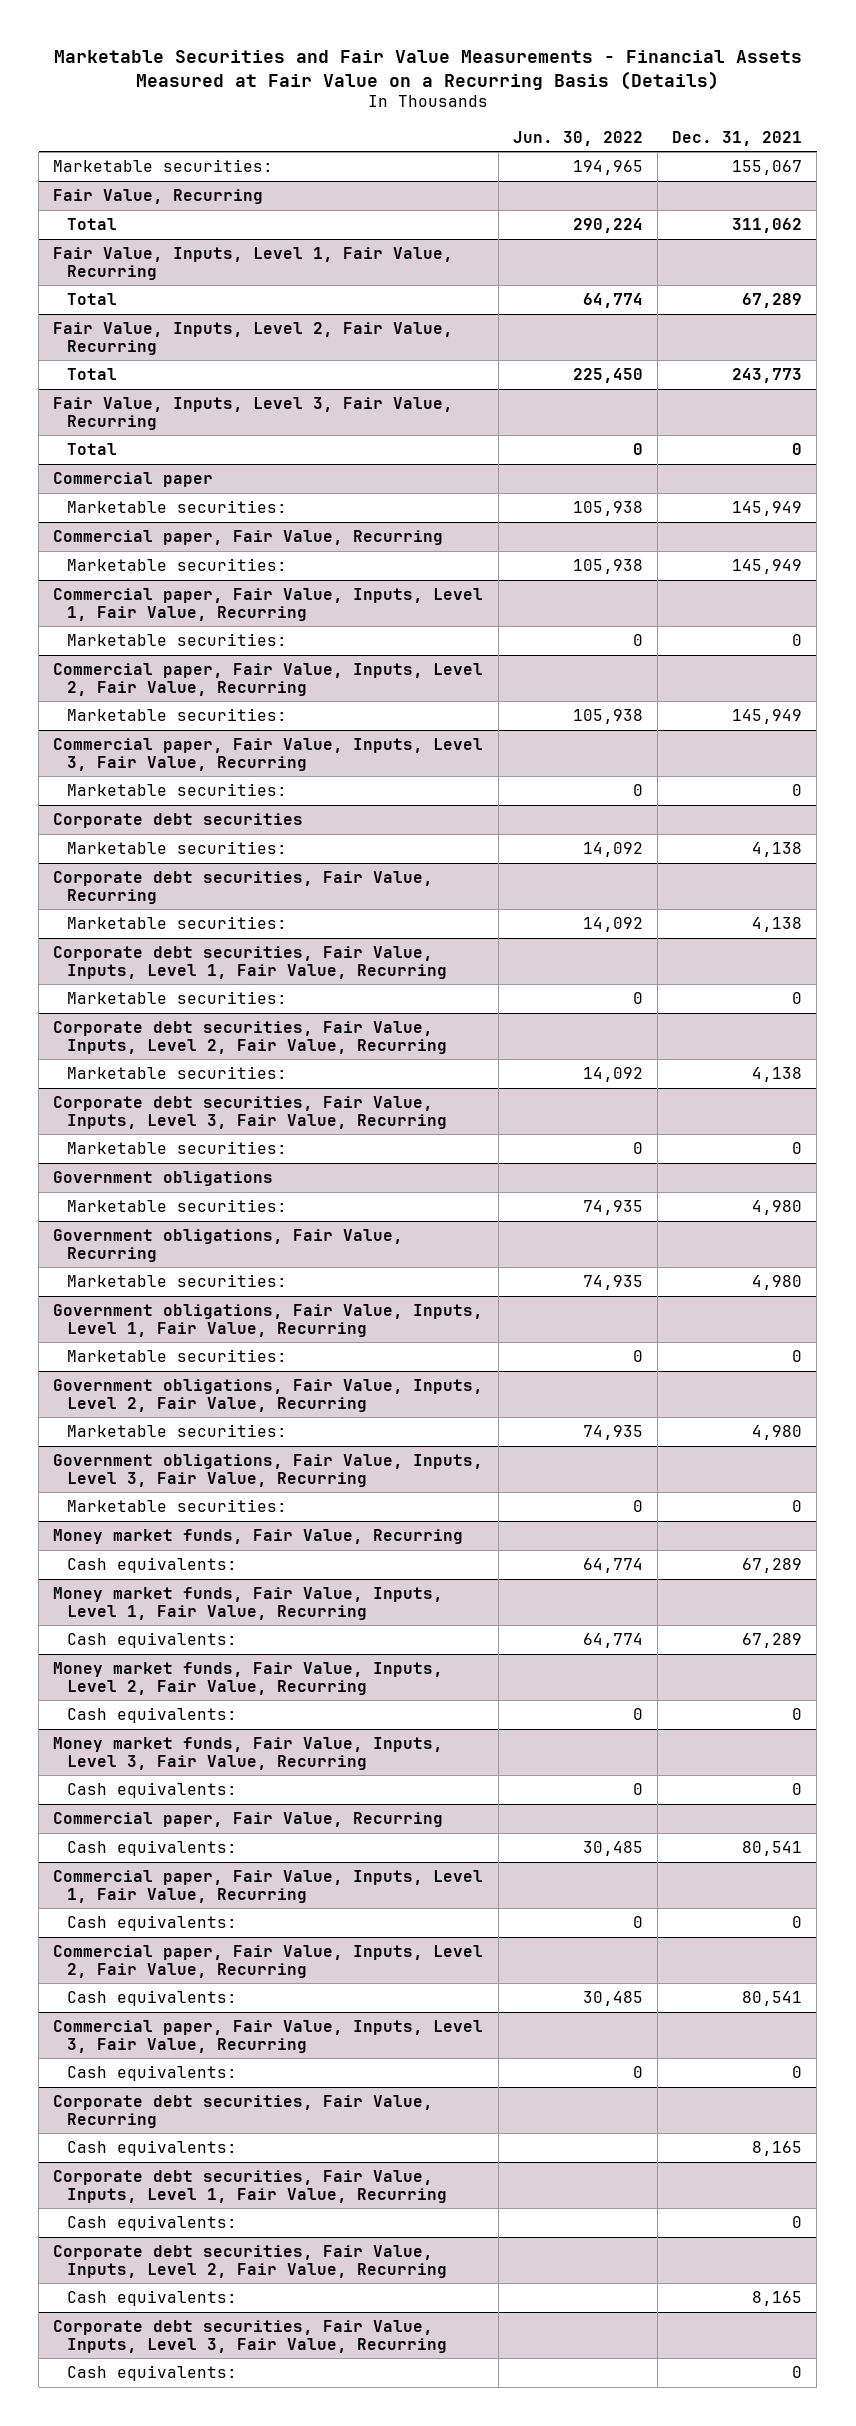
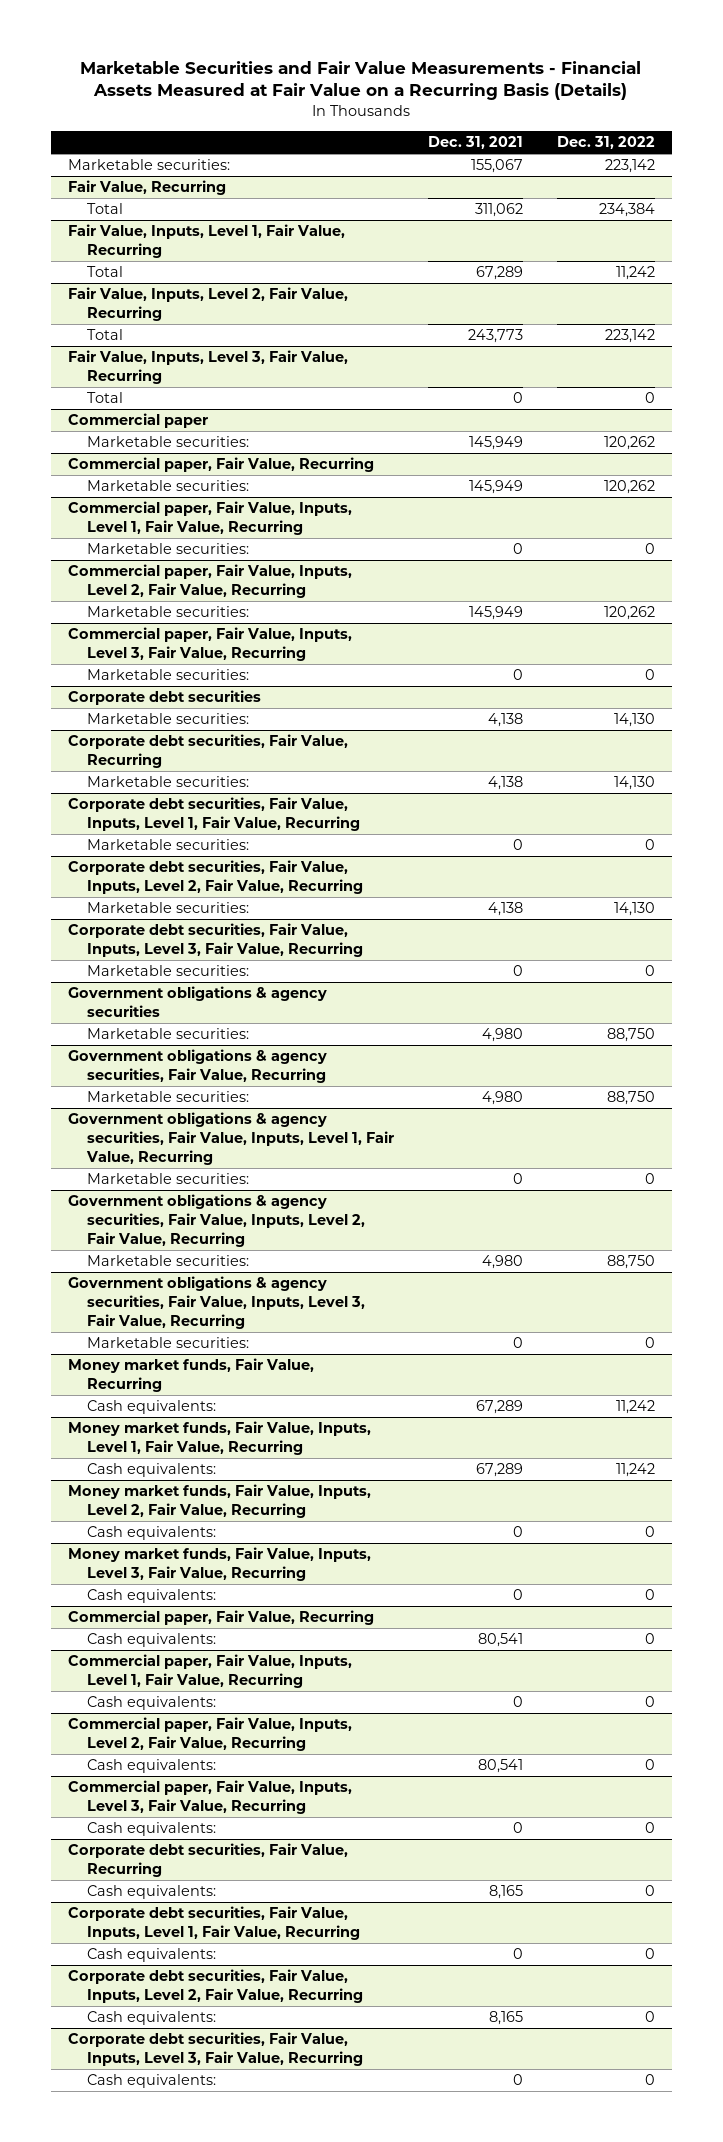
- | Jun. 30, 2022 | Dec. 31, 2021
+ | Dec. 31, 2021 | Dec. 31, 2022
- Government obligations
+ Government obligations & agency securities
- Government obligations, Fair Value, Recurring
+ Government obligations & agency securities, Fair Value, Recurring
- Government obligations, Fair Value, Inputs, Level 1, Fair Value, Recurring
+ Government obligations & agency securities, Fair Value, Inputs, Level 1, Fair Value, Recurring
- Government obligations, Fair Value, Inputs, Level 2, Fair Value, Recurring
+ Government obligations & agency securities, Fair Value, Inputs, Level 2, Fair Value, Recurring
- Government obligations, Fair Value, Inputs, Level 3, Fair Value, Recurring
+ Government obligations & agency securities, Fair Value, Inputs, Level 3, Fair Value, Recurring

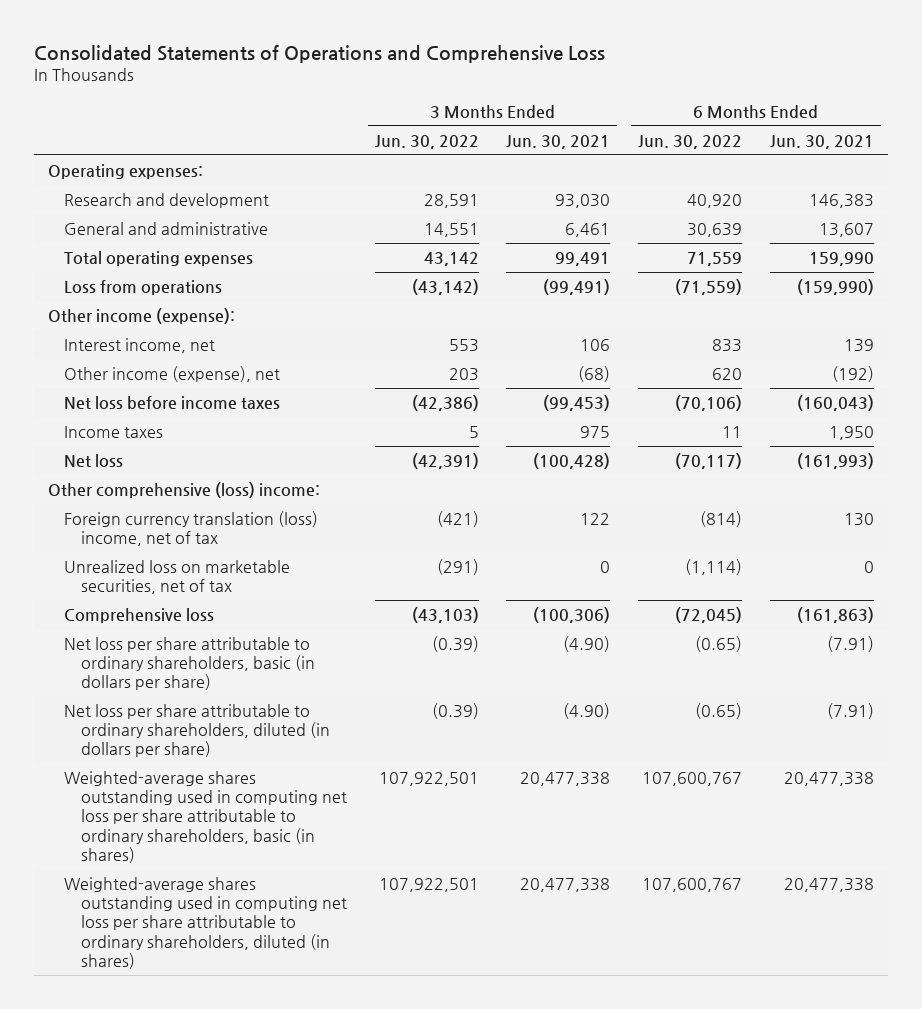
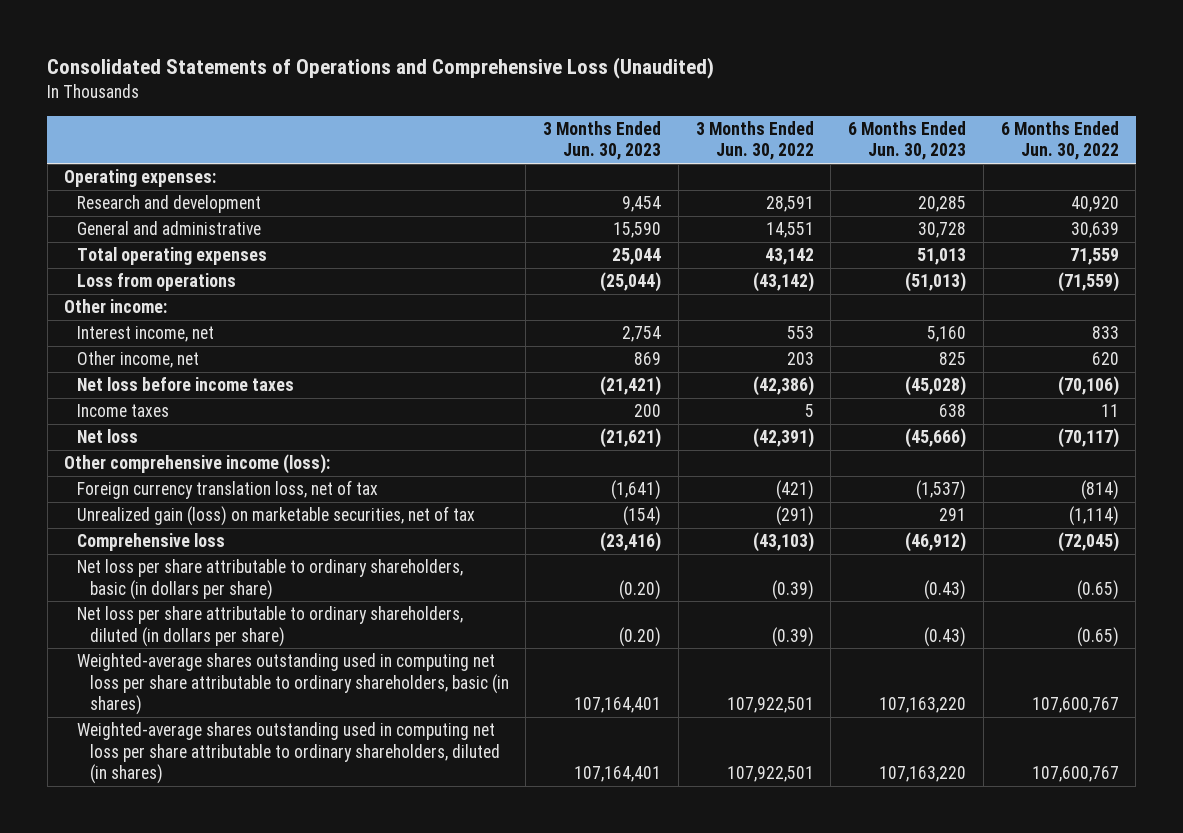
- Consolidated Statements of Operations and Comprehensive Loss
+ Consolidated Statements of Operations and Comprehensive Loss (Unaudited)
- | 3 Months Ended Jun. 30, 2022 | 3 Months Ended Jun. 30, 2021 | 6 Months Ended Jun. 30, 2022 | 6 Months Ended Jun. 30, 2021
+ | 3 Months Ended Jun. 30, 2023 | 3 Months Ended Jun. 30, 2022 | 6 Months Ended Jun. 30, 2023 | 6 Months Ended Jun. 30, 2022
- Other income (expense):
+ Other income:
- Other income (expense), net | 203 | (68) | 620 | (192)
+ Other income, net | 869 | 203 | 825 | 620
- Other comprehensive (loss) income:
- Foreign currency translation (loss) income, net of tax | (421) | 122 | (814) | 130
- Unrealized loss on marketable securities, net of tax | (291) | 0 | (1,114) | 0
+ Other comprehensive income (loss):
+ Foreign currency translation loss, net of tax | (1,641) | (421) | (1,537) | (814)
+ Unrealized gain (loss) on marketable securities, net of tax | (154) | (291) | 291 | (1,114)

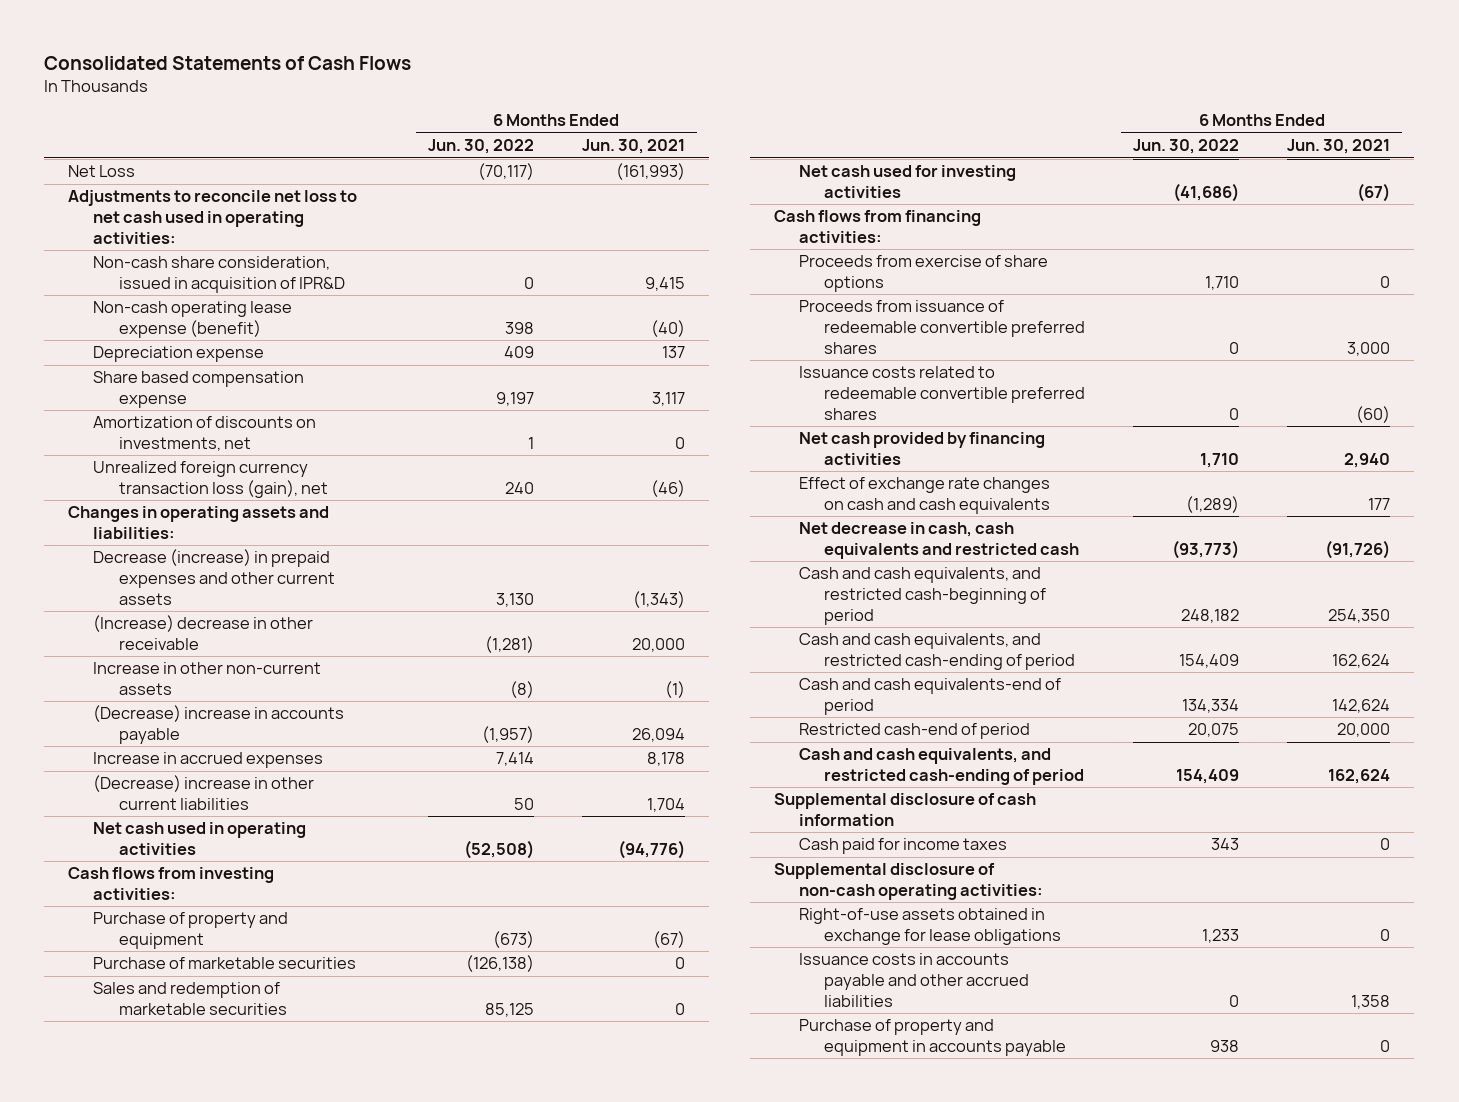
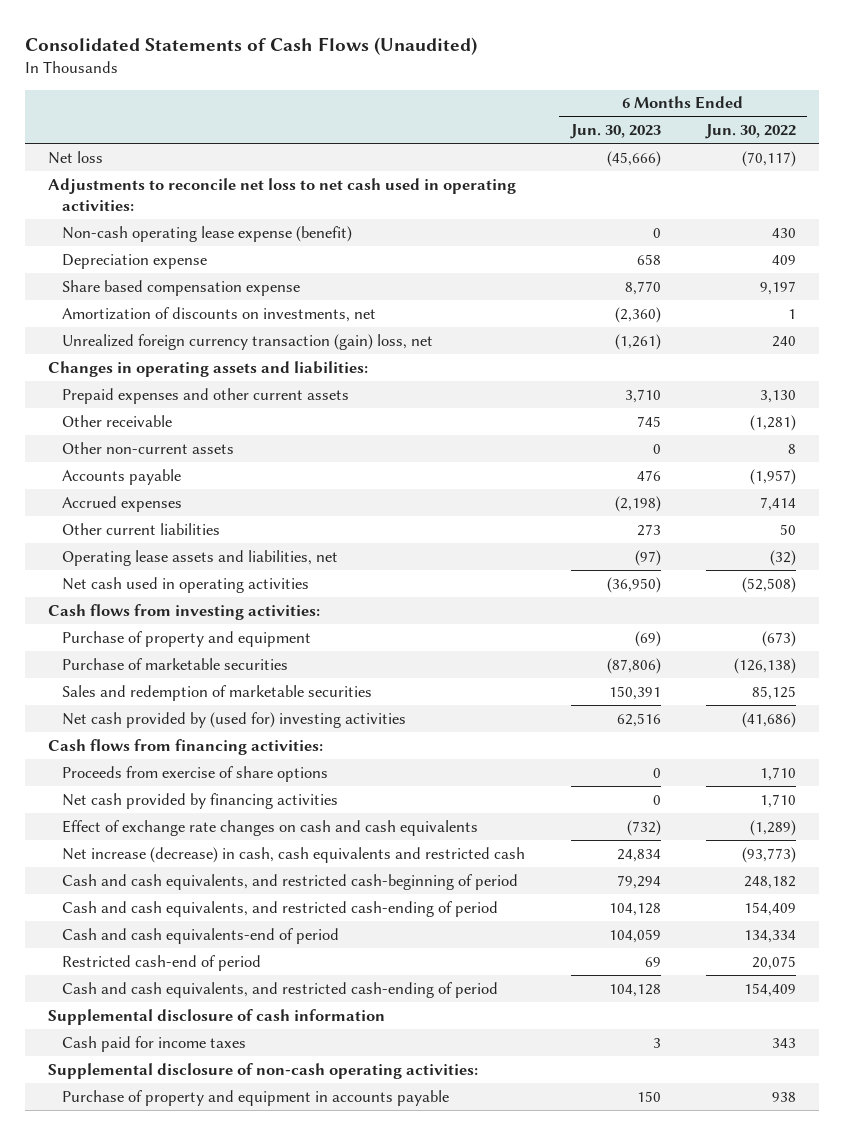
- Consolidated Statements of Cash Flows
+ Consolidated Statements of Cash Flows (Unaudited)
- | 6 Months Ended Jun. 30, 2022 | 6 Months Ended Jun. 30, 2021
+ | 6 Months Ended Jun. 30, 2023 | 6 Months Ended Jun. 30, 2022
- Net Loss | (70,117) | (161,993)
+ Net loss | (45,666) | (70,117)
- Non-cash share consideration, issued in acquisition of IPR&D | 0 | 9,415
- Non-cash operating lease expense (benefit) | 398 | (40)
+ Non-cash operating lease expense (benefit) | 0 | 430
- Unrealized foreign currency transaction loss (gain), net | 240 | (46)
+ Unrealized foreign currency transaction (gain) loss, net | (1,261) | 240
- Decrease (increase) in prepaid expenses and other current assets | 3,130 | (1,343)
- (Increase) decrease in other receivable | (1,281) | 20,000
- Increase in other non-current assets | (8) | (1)
- (Decrease) increase in accounts payable | (1,957) | 26,094
- Increase in accrued expenses | 7,414 | 8,178
- (Decrease) increase in other current liabilities | 50 | 1,704
+ Prepaid expenses and other current assets | 3,710 | 3,130
+ Other receivable | 745 | (1,281)
+ Other non-current assets | 0 | 8
+ Accounts payable | 476 | (1,957)
+ Accrued expenses | (2,198) | 7,414
+ Other current liabilities | 273 | 50
+ Operating lease assets and liabilities, net | (97) | (32)
- Net cash used for investing activities | (41,686) | (67)
+ Net cash provided by (used for) investing activities | 62,516 | (41,686)
- Proceeds from issuance of redeemable convertible preferred shares | 0 | 3,000
- Issuance costs related to redeemable convertible preferred shares | 0 | (60)
- Net decrease in cash, cash equivalents and restricted cash | (93,773) | (91,726)
+ Net increase (decrease) in cash, cash equivalents and restricted cash | 24,834 | (93,773)
- Right-of-use assets obtained in exchange for lease obligations | 1,233 | 0
- Issuance costs in accounts payable and other accrued liabilities | 0 | 1,358

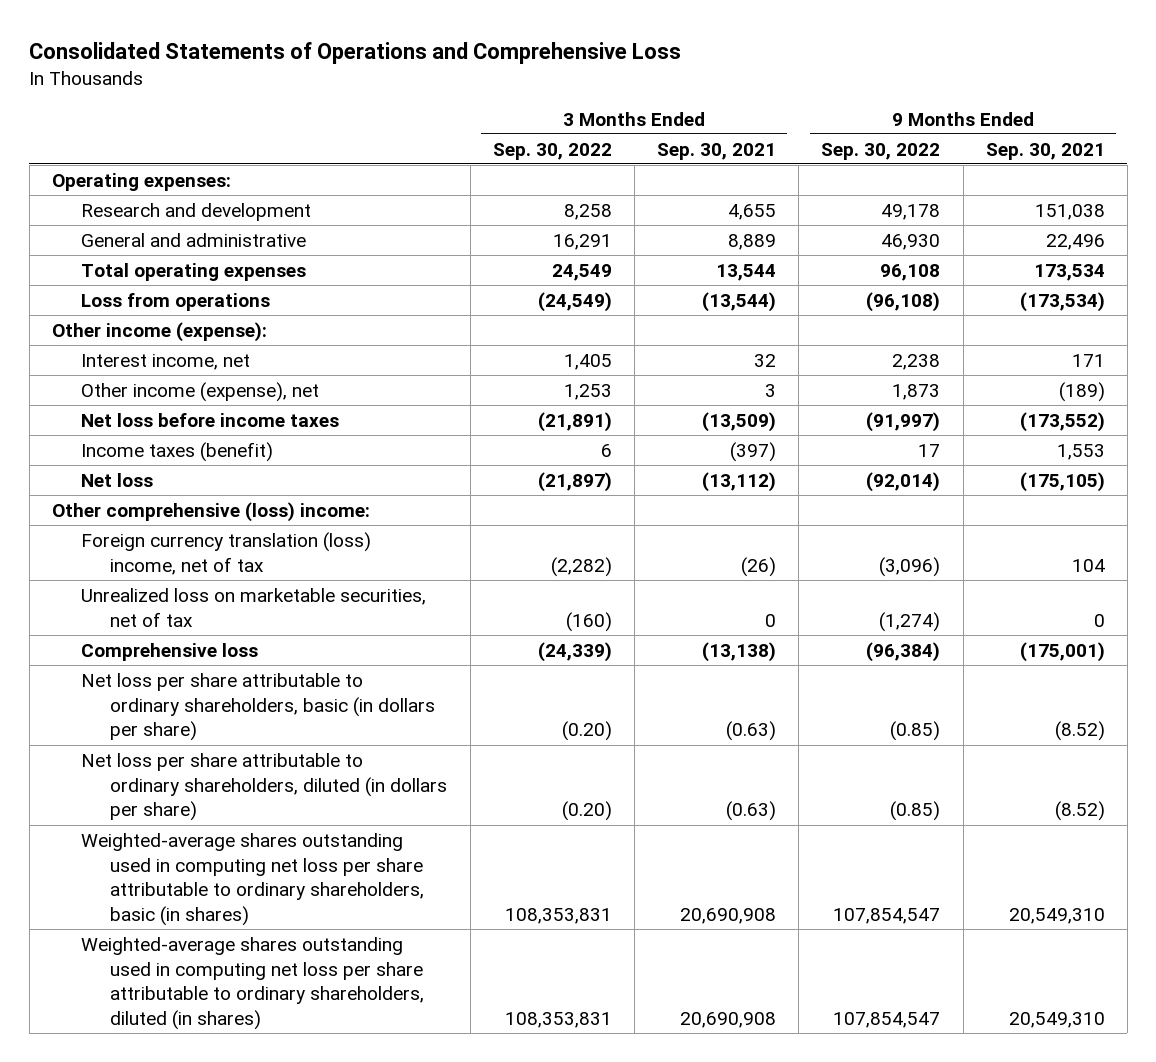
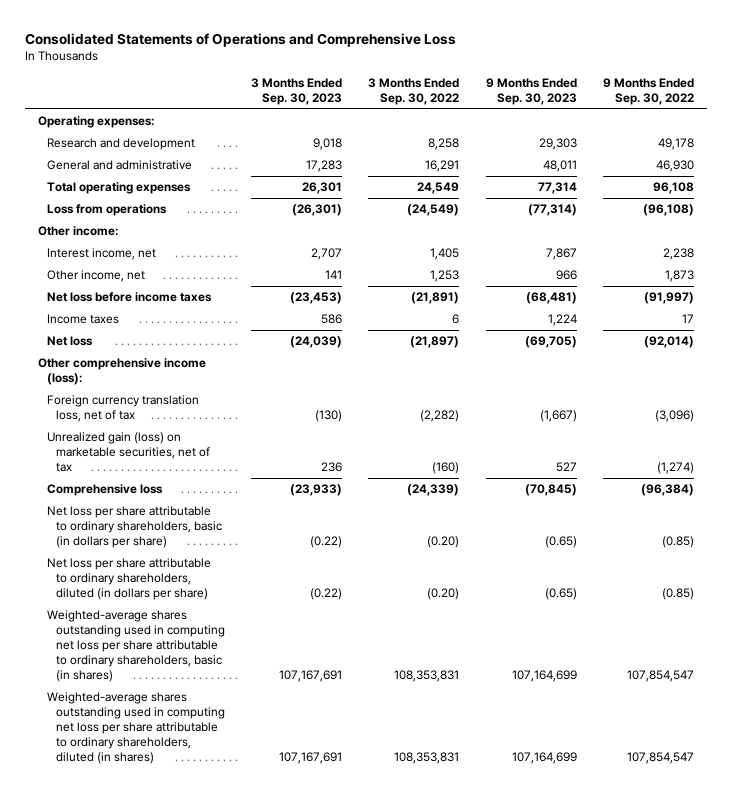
- | 3 Months Ended Sep. 30, 2022 | 3 Months Ended Sep. 30, 2021 | 9 Months Ended Sep. 30, 2022 | 9 Months Ended Sep. 30, 2021
+ | 3 Months Ended Sep. 30, 2023 | 3 Months Ended Sep. 30, 2022 | 9 Months Ended Sep. 30, 2023 | 9 Months Ended Sep. 30, 2022
- Other income (expense):
+ Other income:
- Other income (expense), net | 1,253 | 3 | 1,873 | (189)
+ Other income, net | 141 | 1,253 | 966 | 1,873
- Income taxes (benefit) | 6 | (397) | 17 | 1,553
+ Income taxes | 586 | 6 | 1,224 | 17
- Other comprehensive (loss) income:
- Foreign currency translation (loss) income, net of tax | (2,282) | (26) | (3,096) | 104
- Unrealized loss on marketable securities, net of tax | (160) | 0 | (1,274) | 0
+ Other comprehensive income (loss):
+ Foreign currency translation loss, net of tax | (130) | (2,282) | (1,667) | (3,096)
+ Unrealized gain (loss) on marketable securities, net of tax | 236 | (160) | 527 | (1,274)

